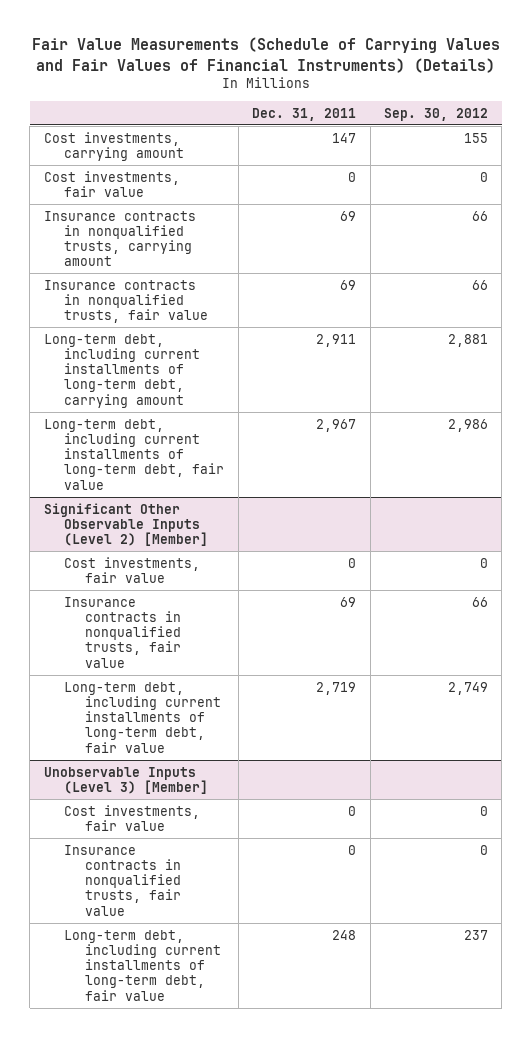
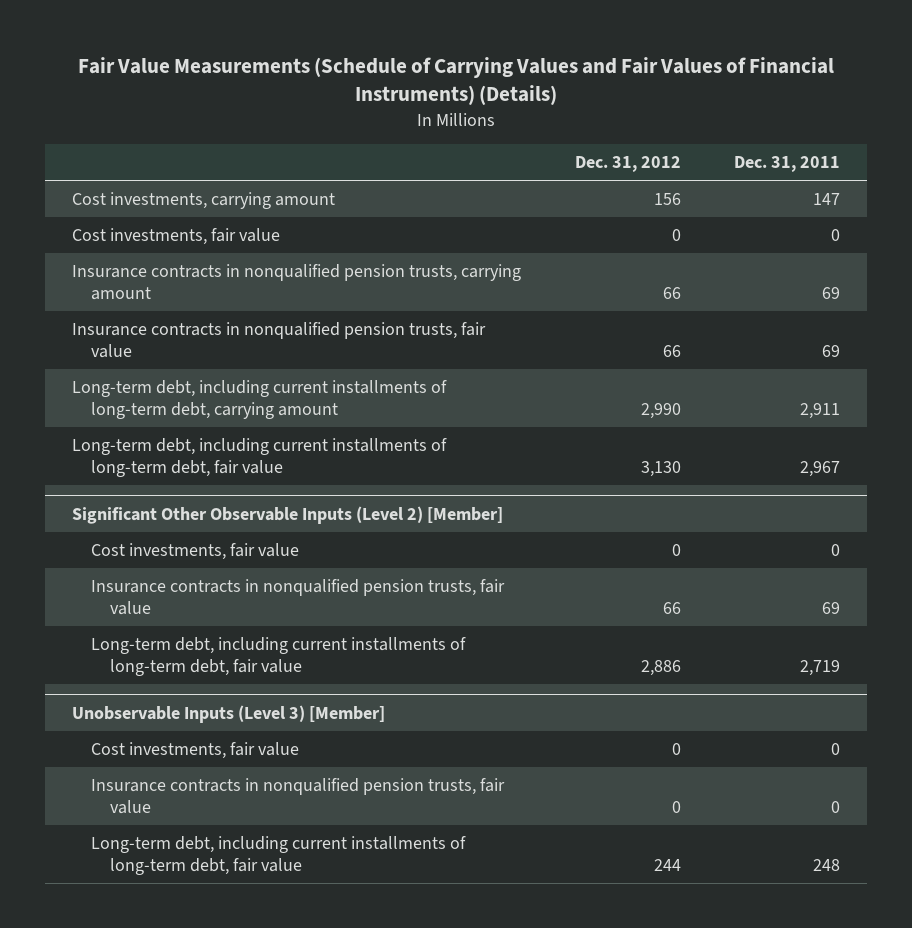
- | Dec. 31, 2011 | Sep. 30, 2012
+ | Dec. 31, 2012 | Dec. 31, 2011
- Insurance contracts in nonqualified trusts, carrying amount | 69 | 66
- Insurance contracts in nonqualified trusts, fair value | 69 | 66
+ Insurance contracts in nonqualified pension trusts, carrying amount | 66 | 69
+ Insurance contracts in nonqualified pension trusts, fair value | 66 | 69
@ Significant Other Observable Inputs (Level 2) [Member]
- Insurance contracts in nonqualified trusts, fair value | 69 | 66
+ Insurance contracts in nonqualified pension trusts, fair value | 66 | 69
@ Unobservable Inputs (Level 3) [Member]
- Insurance contracts in nonqualified trusts, fair value | 0 | 0
+ Insurance contracts in nonqualified pension trusts, fair value | 0 | 0

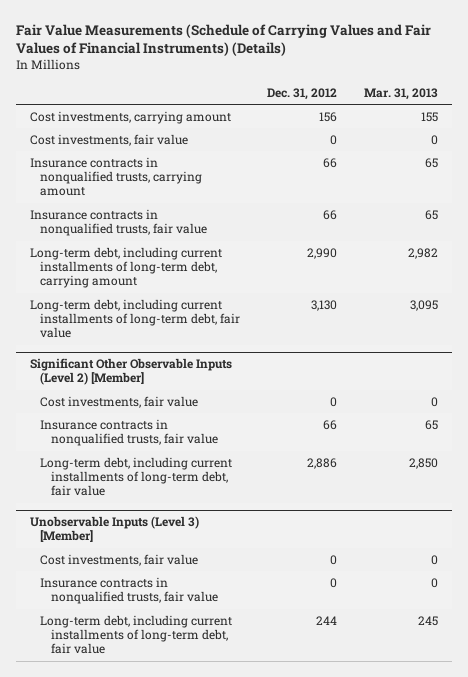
- | Dec. 31, 2012 | Dec. 31, 2011
+ | Dec. 31, 2012 | Mar. 31, 2013
- Insurance contracts in nonqualified pension trusts, carrying amount | 66 | 69
- Insurance contracts in nonqualified pension trusts, fair value | 66 | 69
+ Insurance contracts in nonqualified trusts, carrying amount | 66 | 65
+ Insurance contracts in nonqualified trusts, fair value | 66 | 65
@ Significant Other Observable Inputs (Level 2) [Member]
- Insurance contracts in nonqualified pension trusts, fair value | 66 | 69
+ Insurance contracts in nonqualified trusts, fair value | 66 | 65
@ Unobservable Inputs (Level 3) [Member]
- Insurance contracts in nonqualified pension trusts, fair value | 0 | 0
+ Insurance contracts in nonqualified trusts, fair value | 0 | 0

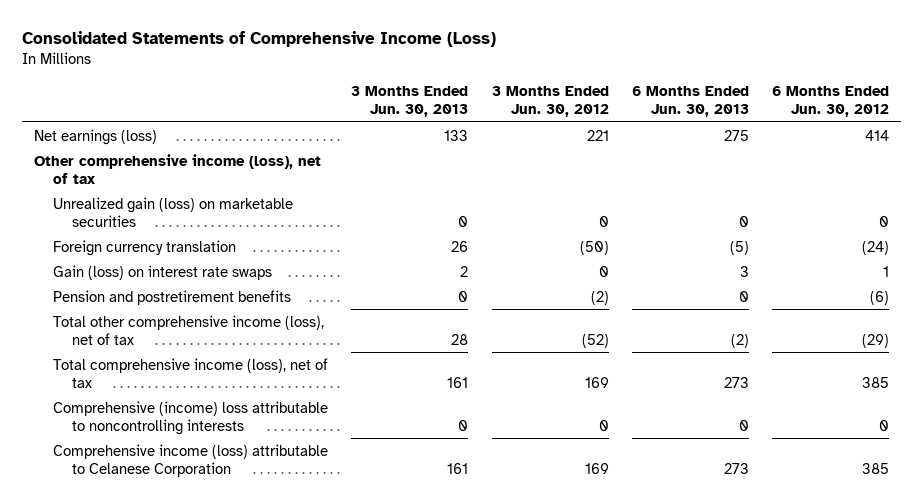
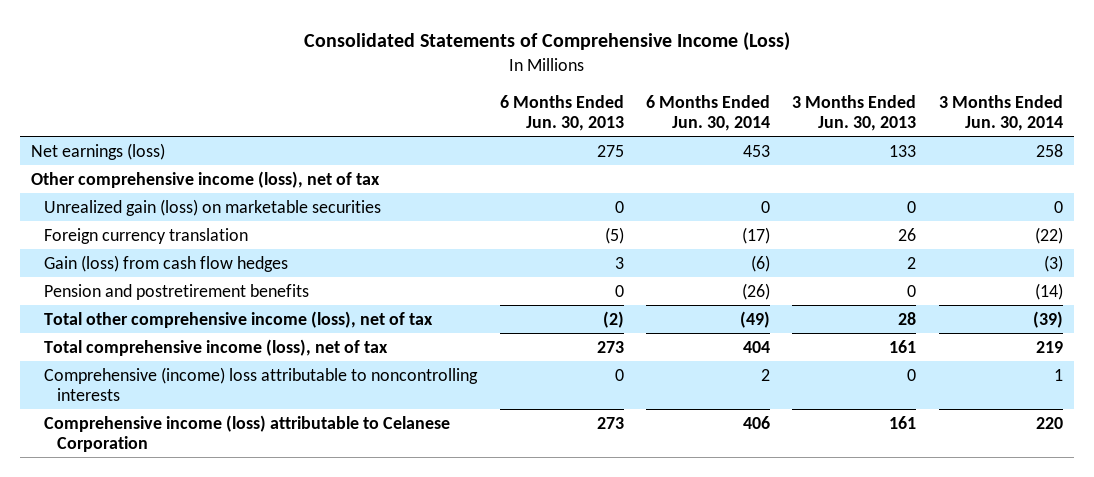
- | 3 Months Ended Jun. 30, 2013 | 3 Months Ended Jun. 30, 2012 | 6 Months Ended Jun. 30, 2013 | 6 Months Ended Jun. 30, 2012
+ | 6 Months Ended Jun. 30, 2013 | 6 Months Ended Jun. 30, 2014 | 3 Months Ended Jun. 30, 2013 | 3 Months Ended Jun. 30, 2014
- Gain (loss) on interest rate swaps | 2 | 0 | 3 | 1
+ Gain (loss) from cash flow hedges | 3 | (6) | 2 | (3)

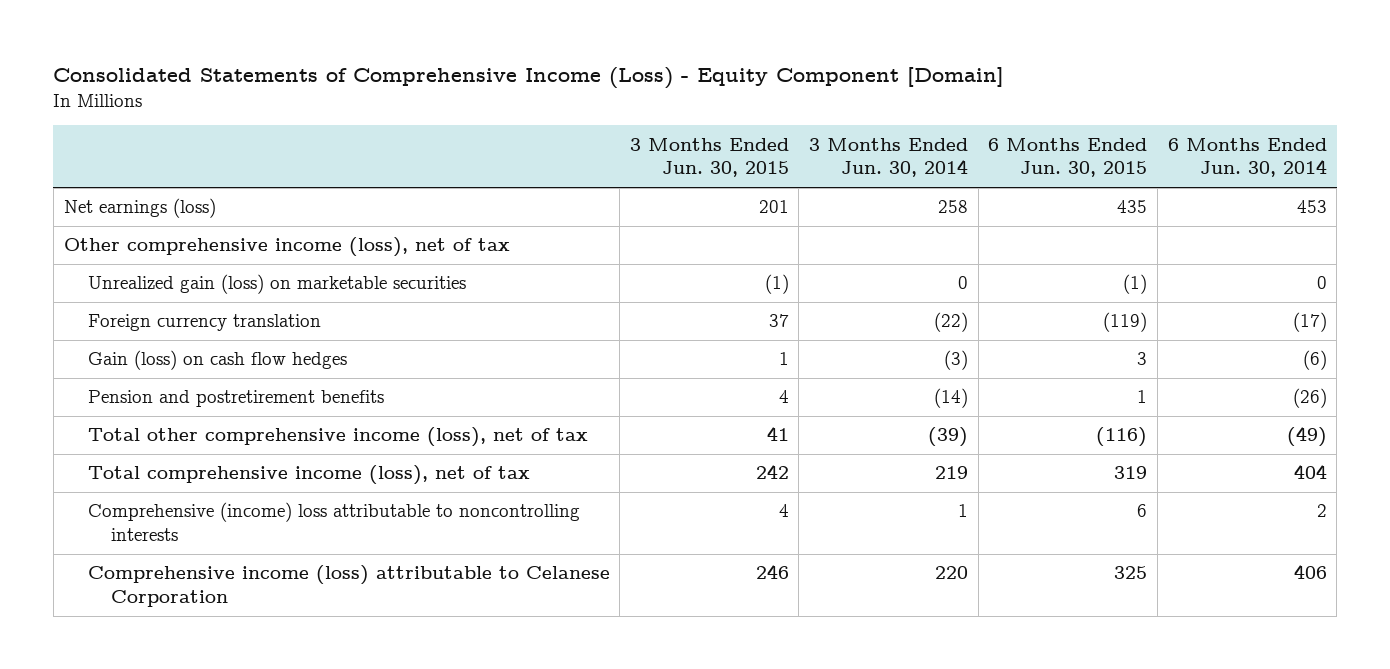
- Consolidated Statements of Comprehensive Income (Loss)
+ Consolidated Statements of Comprehensive Income (Loss) - Equity Component [Domain]
- | 6 Months Ended Jun. 30, 2013 | 6 Months Ended Jun. 30, 2014 | 3 Months Ended Jun. 30, 2013 | 3 Months Ended Jun. 30, 2014
+ | 3 Months Ended Jun. 30, 2015 | 3 Months Ended Jun. 30, 2014 | 6 Months Ended Jun. 30, 2015 | 6 Months Ended Jun. 30, 2014
- Gain (loss) from cash flow hedges | 3 | (6) | 2 | (3)
+ Gain (loss) on cash flow hedges | 1 | (3) | 3 | (6)

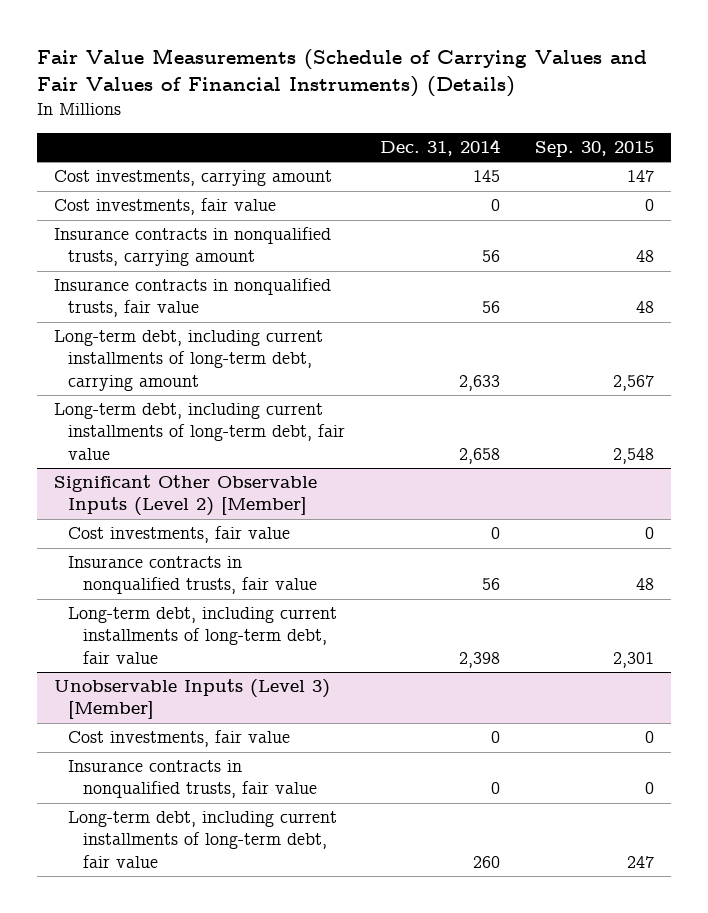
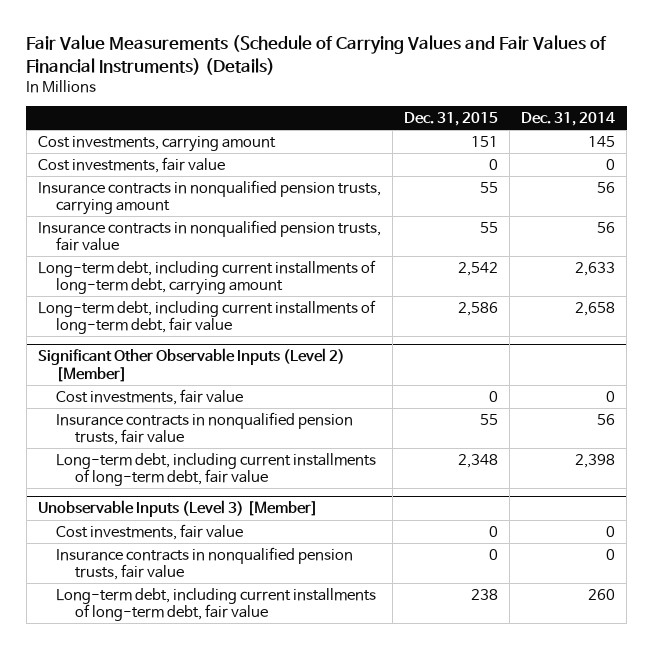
- | Dec. 31, 2014 | Sep. 30, 2015
+ | Dec. 31, 2015 | Dec. 31, 2014
- Insurance contracts in nonqualified trusts, carrying amount | 56 | 48
- Insurance contracts in nonqualified trusts, fair value | 56 | 48
+ Insurance contracts in nonqualified pension trusts, carrying amount | 55 | 56
+ Insurance contracts in nonqualified pension trusts, fair value | 55 | 56
@ Significant Other Observable Inputs (Level 2) [Member]
- Insurance contracts in nonqualified trusts, fair value | 56 | 48
+ Insurance contracts in nonqualified pension trusts, fair value | 55 | 56
@ Unobservable Inputs (Level 3) [Member]
- Insurance contracts in nonqualified trusts, fair value | 0 | 0
+ Insurance contracts in nonqualified pension trusts, fair value | 0 | 0

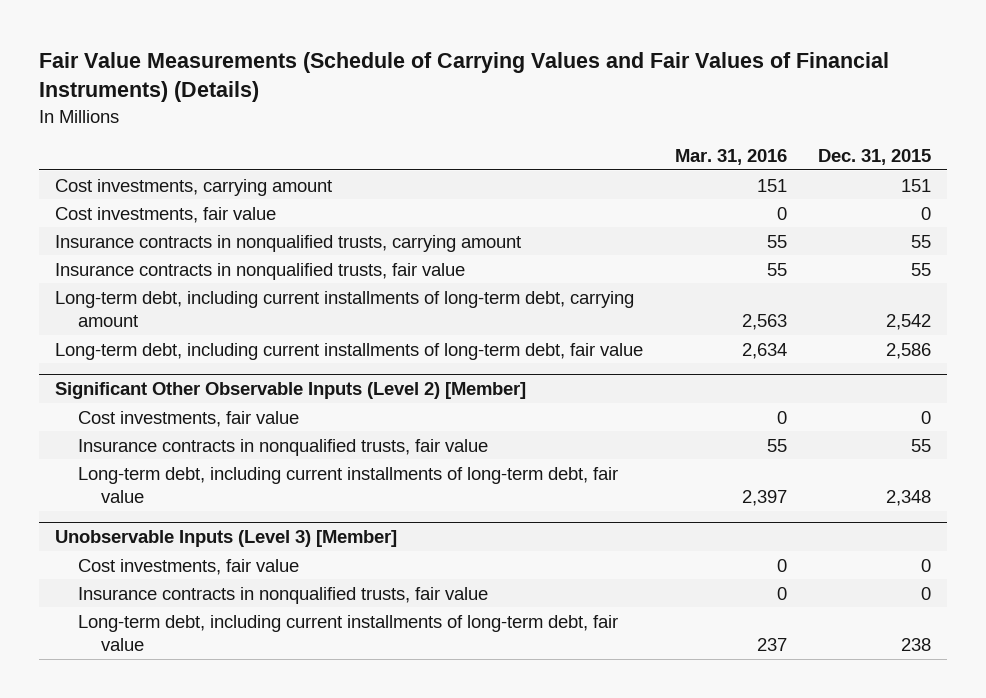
- | Dec. 31, 2015 | Dec. 31, 2014
+ | Mar. 31, 2016 | Dec. 31, 2015
- Insurance contracts in nonqualified pension trusts, carrying amount | 55 | 56
- Insurance contracts in nonqualified pension trusts, fair value | 55 | 56
+ Insurance contracts in nonqualified trusts, carrying amount | 55 | 55
+ Insurance contracts in nonqualified trusts, fair value | 55 | 55
@ Significant Other Observable Inputs (Level 2) [Member]
- Insurance contracts in nonqualified pension trusts, fair value | 55 | 56
+ Insurance contracts in nonqualified trusts, fair value | 55 | 55
@ Unobservable Inputs (Level 3) [Member]
- Insurance contracts in nonqualified pension trusts, fair value | 0 | 0
+ Insurance contracts in nonqualified trusts, fair value | 0 | 0

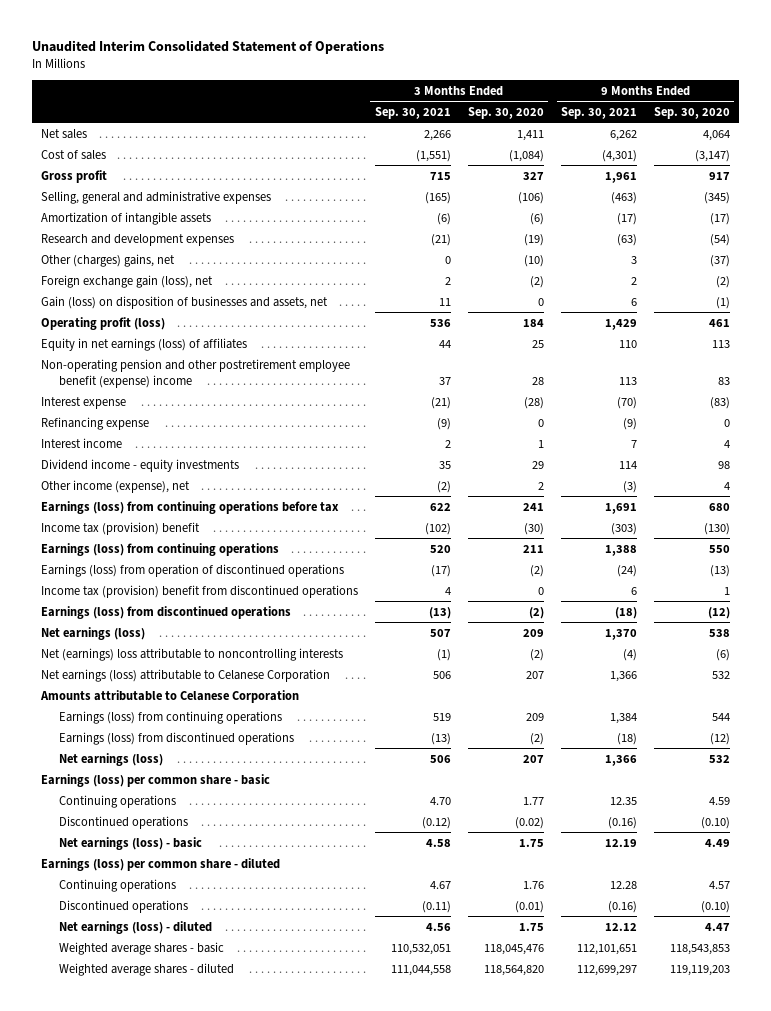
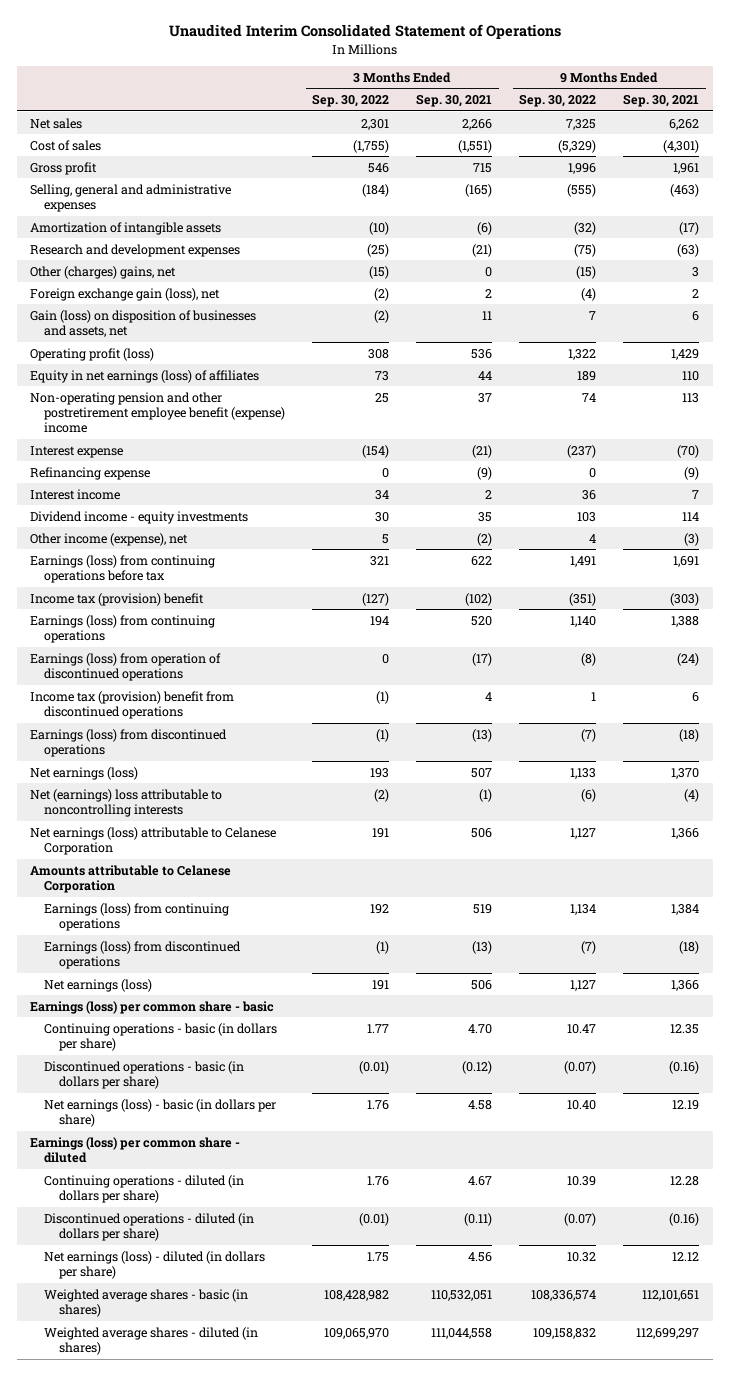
- | 3 Months Ended Sep. 30, 2021 | 3 Months Ended Sep. 30, 2020 | 9 Months Ended Sep. 30, 2021 | 9 Months Ended Sep. 30, 2020
+ | 3 Months Ended Sep. 30, 2022 | 3 Months Ended Sep. 30, 2021 | 9 Months Ended Sep. 30, 2022 | 9 Months Ended Sep. 30, 2021
- Continuing operations | 4.70 | 1.77 | 12.35 | 4.59
- Discontinued operations | (0.12) | (0.02) | (0.16) | (0.10)
- Net earnings (loss) - basic | 4.58 | 1.75 | 12.19 | 4.49
+ Continuing operations - basic (in dollars per share) | 1.77 | 4.70 | 10.47 | 12.35
+ Discontinued operations - basic (in dollars per share) | (0.01) | (0.12) | (0.07) | (0.16)
+ Net earnings (loss) - basic (in dollars per share) | 1.76 | 4.58 | 10.40 | 12.19
- Continuing operations | 4.67 | 1.76 | 12.28 | 4.57
- Discontinued operations | (0.11) | (0.01) | (0.16) | (0.10)
- Net earnings (loss) - diluted | 4.56 | 1.75 | 12.12 | 4.47
- Weighted average shares - basic | 110,532,051 | 118,045,476 | 112,101,651 | 118,543,853
- Weighted average shares - diluted | 111,044,558 | 118,564,820 | 112,699,297 | 119,119,203
+ Continuing operations - diluted (in dollars per share) | 1.76 | 4.67 | 10.39 | 12.28
+ Discontinued operations - diluted (in dollars per share) | (0.01) | (0.11) | (0.07) | (0.16)
+ Net earnings (loss) - diluted (in dollars per share) | 1.75 | 4.56 | 10.32 | 12.12
+ Weighted average shares - basic (in shares) | 108,428,982 | 110,532,051 | 108,336,574 | 112,101,651
+ Weighted average shares - diluted (in shares) | 109,065,970 | 111,044,558 | 109,158,832 | 112,699,297

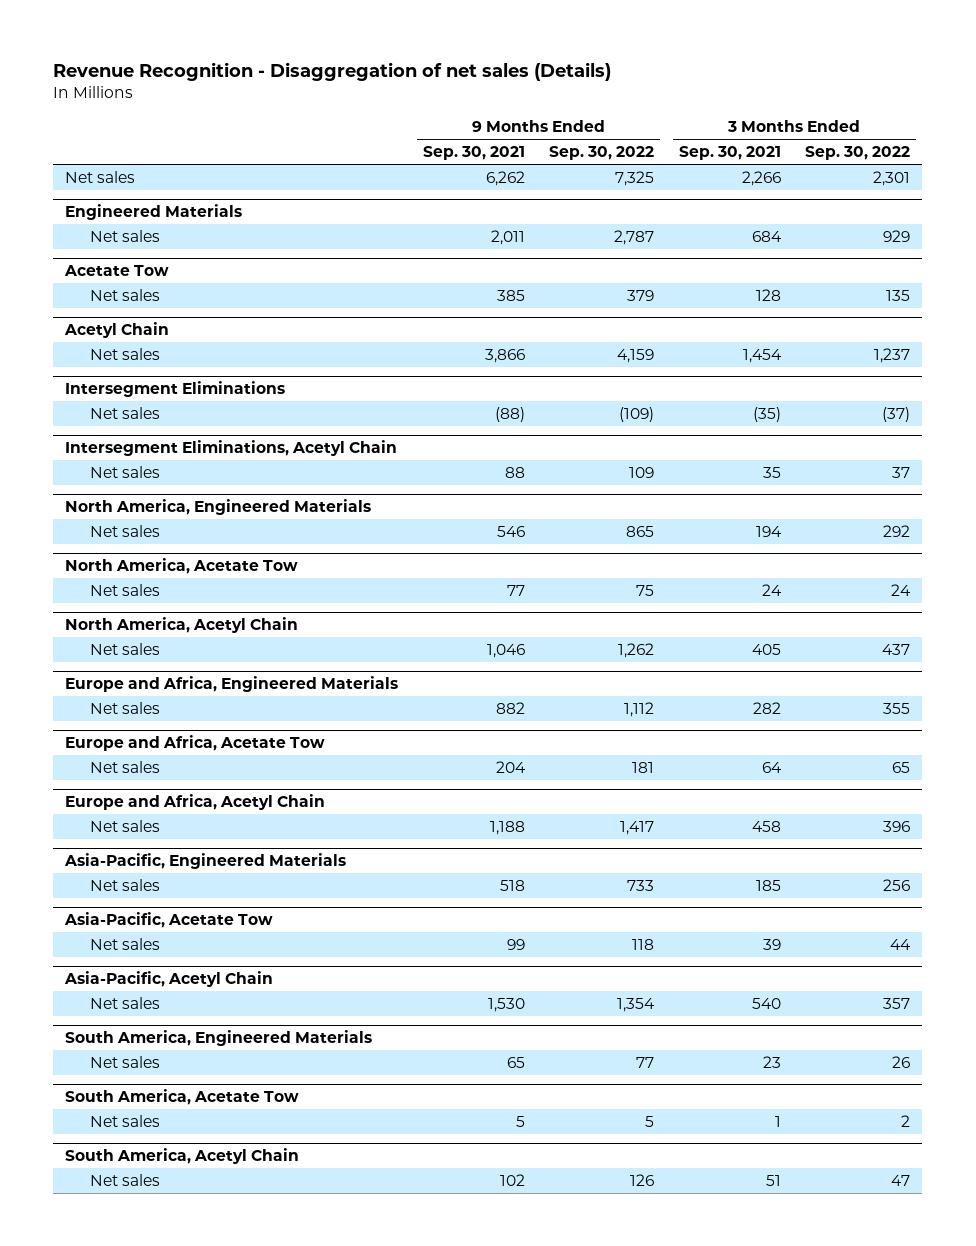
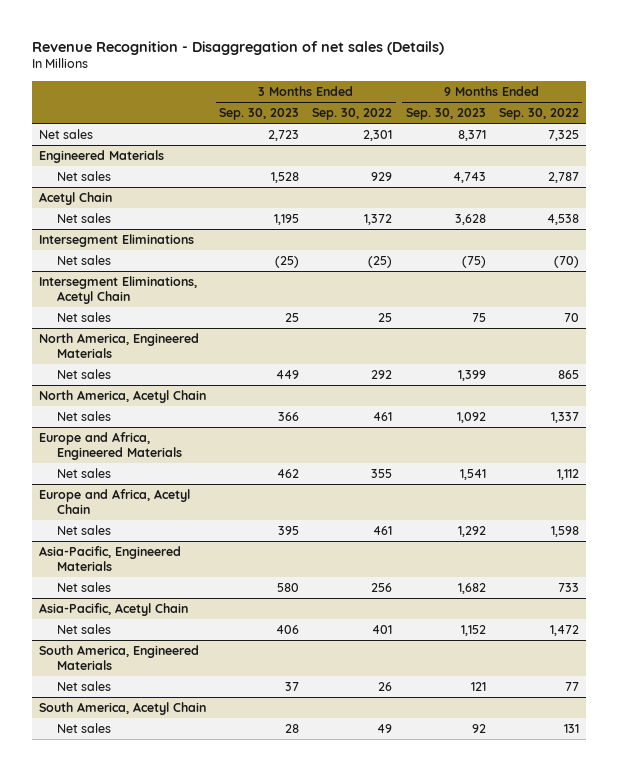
- | 9 Months Ended Sep. 30, 2021 | 9 Months Ended Sep. 30, 2022 | 3 Months Ended Sep. 30, 2021 | 3 Months Ended Sep. 30, 2022
+ | 3 Months Ended Sep. 30, 2023 | 3 Months Ended Sep. 30, 2022 | 9 Months Ended Sep. 30, 2023 | 9 Months Ended Sep. 30, 2022
- Acetate Tow
- Net sales | 385 | 379 | 128 | 135
@ Acetyl Chain
- Net sales | 3,866 | 4,159 | 1,454 | 1,237
+ Net sales | 1,195 | 1,372 | 3,628 | 4,538
@ Intersegment Eliminations
- Net sales | (88) | (109) | (35) | (37)
+ Net sales | (25) | (25) | (75) | (70)
@ Intersegment Eliminations, Acetyl Chain
- Net sales | 88 | 109 | 35 | 37
+ Net sales | 25 | 25 | 75 | 70
- North America, Acetate Tow
- Net sales | 77 | 75 | 24 | 24
@ North America, Acetyl Chain
- Net sales | 1,046 | 1,262 | 405 | 437
+ Net sales | 366 | 461 | 1,092 | 1,337
- Europe and Africa, Acetate Tow
- Net sales | 204 | 181 | 64 | 65
@ Europe and Africa, Acetyl Chain
- Net sales | 1,188 | 1,417 | 458 | 396
+ Net sales | 395 | 461 | 1,292 | 1,598
- Asia-Pacific, Acetate Tow
- Net sales | 99 | 118 | 39 | 44
@ Asia-Pacific, Acetyl Chain
- Net sales | 1,530 | 1,354 | 540 | 357
+ Net sales | 406 | 401 | 1,152 | 1,472
- South America, Acetate Tow
- Net sales | 5 | 5 | 1 | 2
@ South America, Acetyl Chain
- Net sales | 102 | 126 | 51 | 47
+ Net sales | 28 | 49 | 92 | 131

